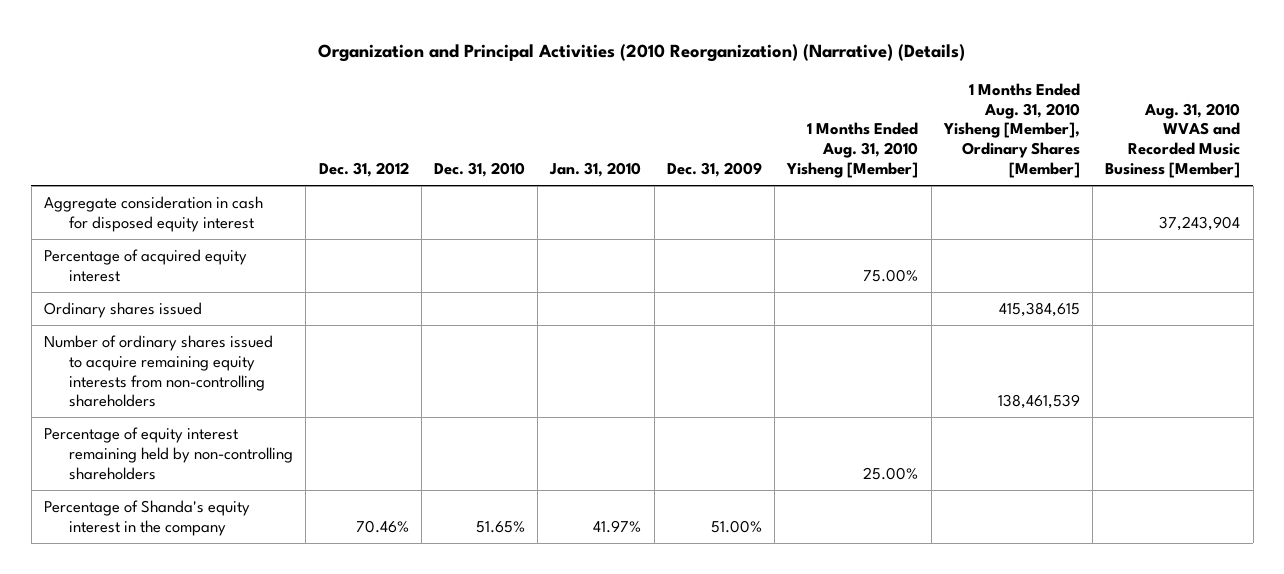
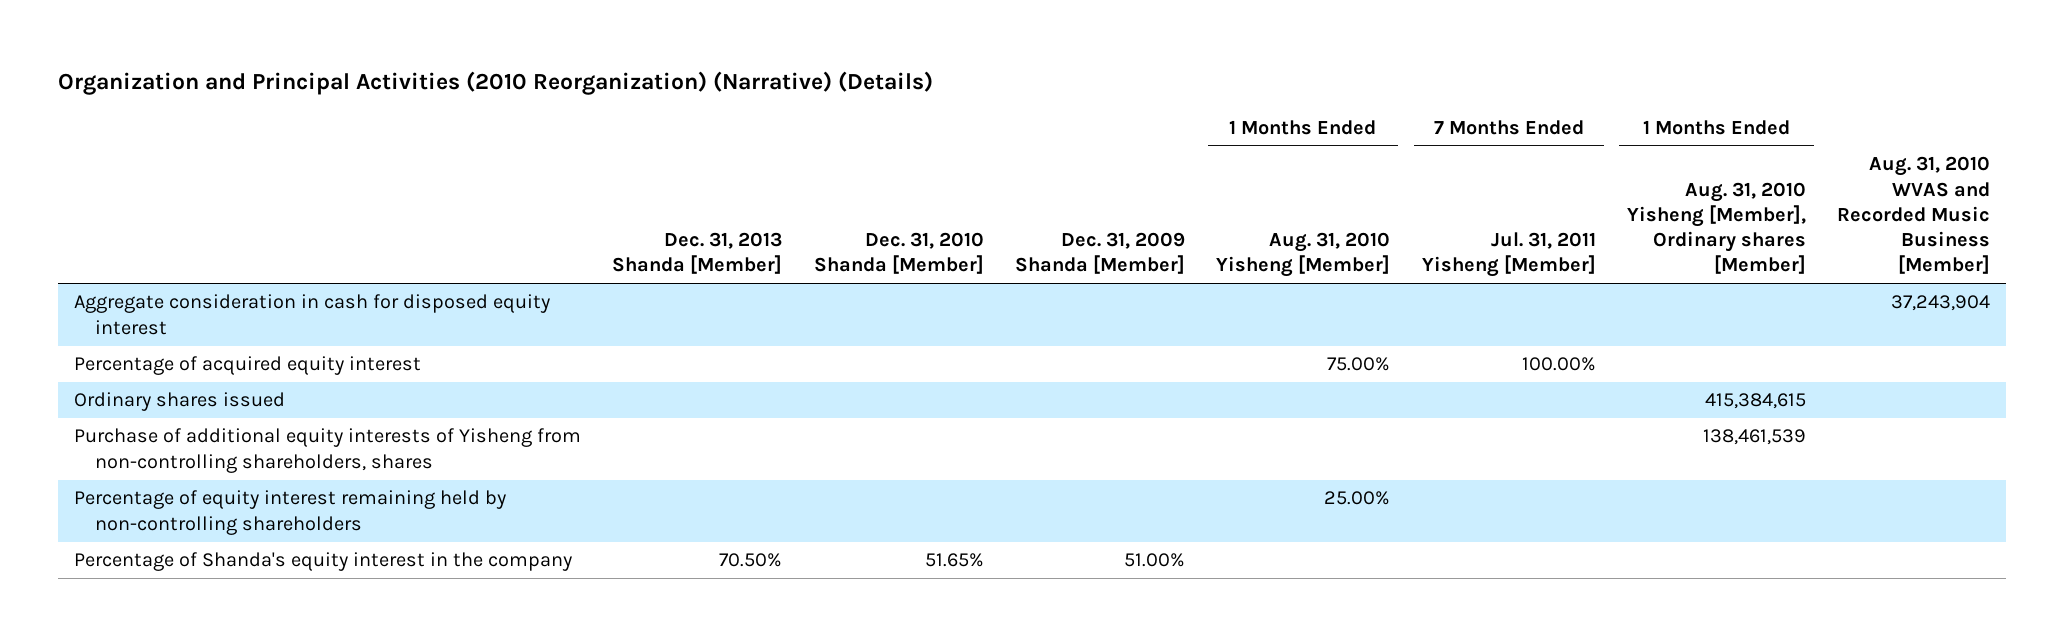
- | Dec. 31, 2012 | Dec. 31, 2010 | Jan. 31, 2010 | Dec. 31, 2009 | 1 Months Ended Aug. 31, 2010 Yisheng [Member] | 1 Months Ended Aug. 31, 2010 Yisheng [Member], Ordinary Shares [Member] | Aug. 31, 2010 WVAS and Recorded Music Business [Member]
+ | Dec. 31, 2013 Shanda [Member] | Dec. 31, 2010 Shanda [Member] | Dec. 31, 2009 Shanda [Member] | 1 Months Ended Aug. 31, 2010 Yisheng [Member] | 7 Months Ended Jul. 31, 2011 Yisheng [Member] | 1 Months Ended Aug. 31, 2010 Yisheng [Member], Ordinary shares [Member] | Aug. 31, 2010 WVAS and Recorded Music Business [Member]
- Number of ordinary shares issued to acquire remaining equity interests from non-controlling shareholders | | | | | | 138,461,539 |
+ Purchase of additional equity interests of Yisheng from non-controlling shareholders, shares | | | | | | 138,461,539 |

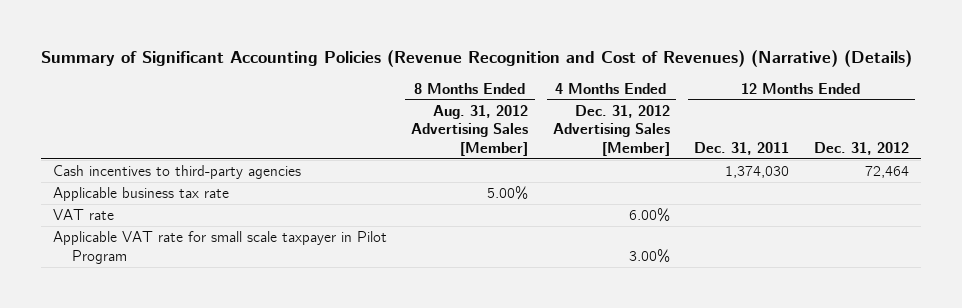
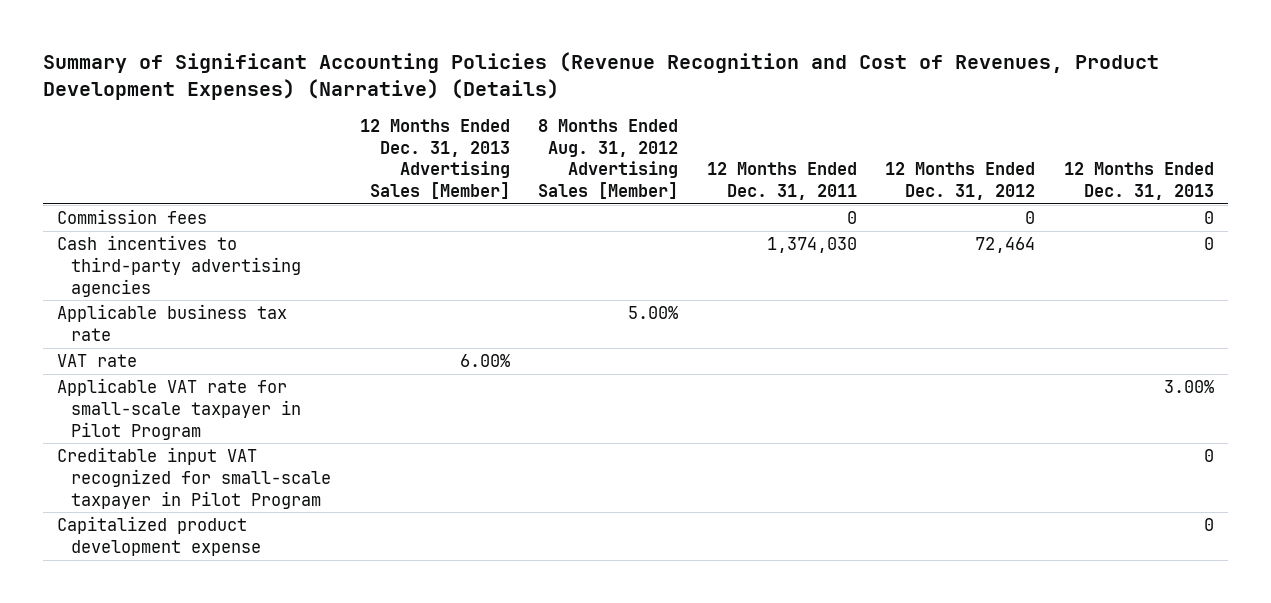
- Summary of Significant Accounting Policies (Revenue Recognition and Cost of Revenues) (Narrative) (Details)
+ Summary of Significant Accounting Policies (Revenue Recognition and Cost of Revenues, Product Development Expenses) (Narrative) (Details)
- | 8 Months Ended Aug. 31, 2012 Advertising Sales [Member] | 4 Months Ended Dec. 31, 2012 Advertising Sales [Member] | 12 Months Ended Dec. 31, 2011 | 12 Months Ended Dec. 31, 2012
+ | 12 Months Ended Dec. 31, 2013 Advertising Sales [Member] | 8 Months Ended Aug. 31, 2012 Advertising Sales [Member] | 12 Months Ended Dec. 31, 2011 | 12 Months Ended Dec. 31, 2012 | 12 Months Ended Dec. 31, 2013
- Cash incentives to third-party agencies | | | 1,374,030 | 72,464
+ Commission fees | | | 0 | 0 | 0
+ Cash incentives to third-party advertising agencies | | | 1,374,030 | 72,464 | 0
- Applicable VAT rate for small scale taxpayer in Pilot Program | | 3.00% | |
+ Applicable VAT rate for small-scale taxpayer in Pilot Program | | | | | 3.00%
+ Creditable input VAT recognized for small-scale taxpayer in Pilot Program | | | | | 0
+ Capitalized product development expense | | | | | 0

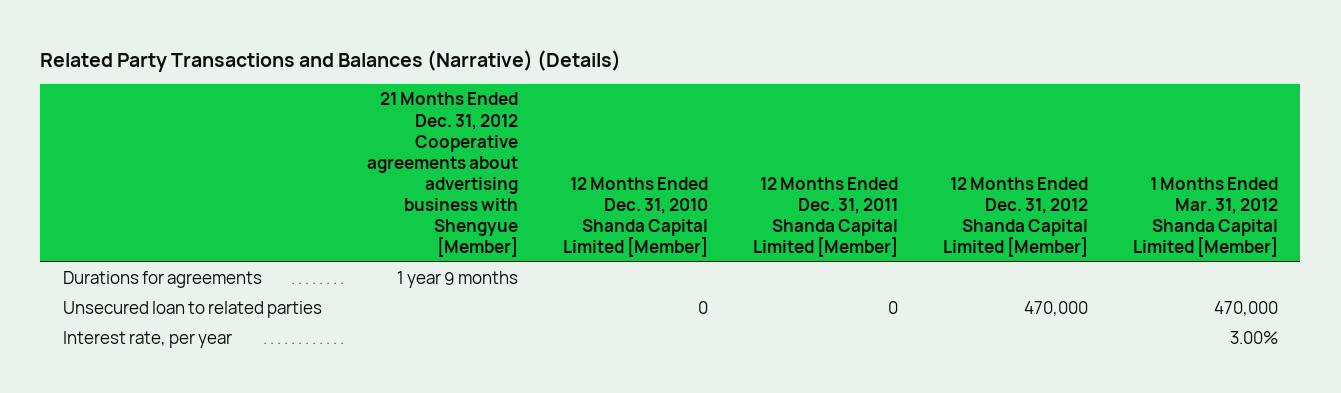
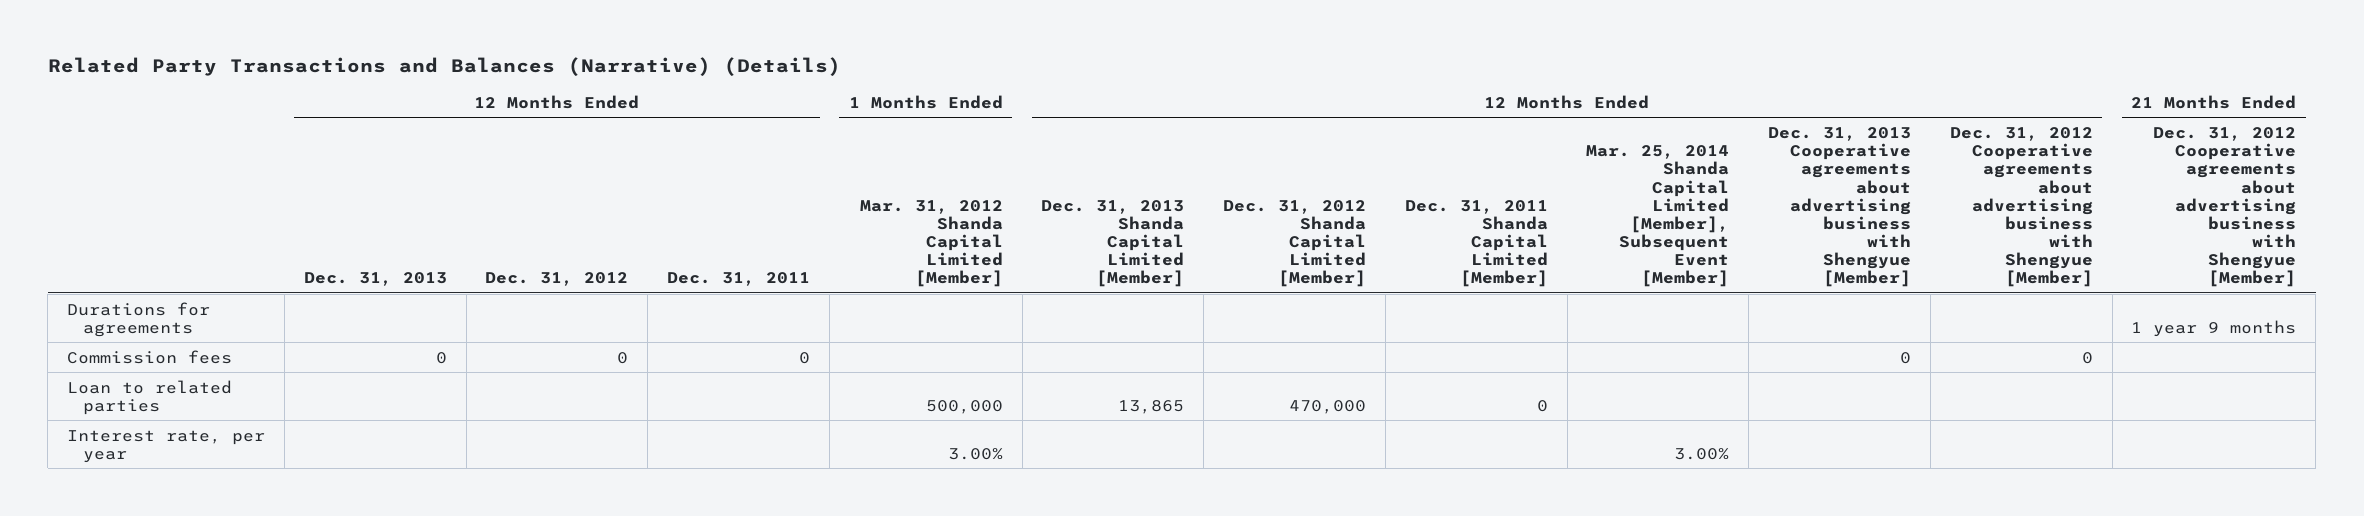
- | 21 Months Ended Dec. 31, 2012 Cooperative agreements about advertising business with Shengyue [Member] | 12 Months Ended Dec. 31, 2010 Shanda Capital Limited [Member] | 12 Months Ended Dec. 31, 2011 Shanda Capital Limited [Member] | 12 Months Ended Dec. 31, 2012 Shanda Capital Limited [Member] | 1 Months Ended Mar. 31, 2012 Shanda Capital Limited [Member]
+ | 12 Months Ended Dec. 31, 2013 | 12 Months Ended Dec. 31, 2012 | 12 Months Ended Dec. 31, 2011 | 1 Months Ended Mar. 31, 2012 Shanda Capital Limited [Member] | 12 Months Ended Dec. 31, 2013 Shanda Capital Limited [Member] | 12 Months Ended Dec. 31, 2012 Shanda Capital Limited [Member] | 12 Months Ended Dec. 31, 2011 Shanda Capital Limited [Member] | 12 Months Ended Mar. 25, 2014 Shanda Capital Limited [Member], Subsequent Event [Member] | 12 Months Ended Dec. 31, 2013 Cooperative agreements about advertising business with Shengyue [Member] | 12 Months Ended Dec. 31, 2012 Cooperative agreements about advertising business with Shengyue [Member] | 21 Months Ended Dec. 31, 2012 Cooperative agreements about advertising business with Shengyue [Member]
- Unsecured loan to related parties | | 0 | 0 | 470,000 | 470,000
+ Commission fees | 0 | 0 | 0 | | | | | | 0 | 0 |
+ Loan to related parties | | | | 500,000 | 13,865 | 470,000 | 0 | | | |

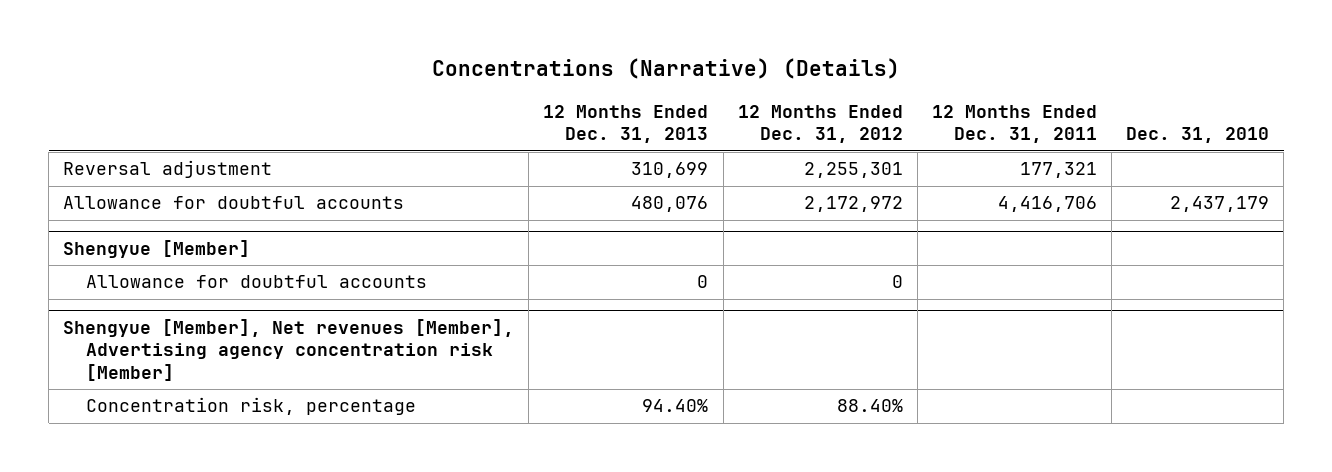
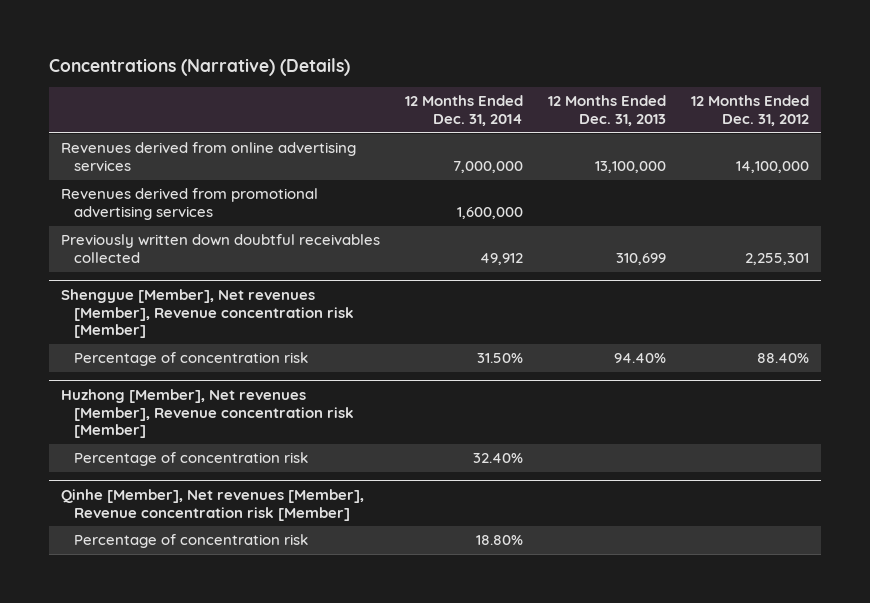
- | 12 Months Ended Dec. 31, 2013 | 12 Months Ended Dec. 31, 2012 | 12 Months Ended Dec. 31, 2011 | Dec. 31, 2010
+ | 12 Months Ended Dec. 31, 2014 | 12 Months Ended Dec. 31, 2013 | 12 Months Ended Dec. 31, 2012
- Reversal adjustment | 310,699 | 2,255,301 | 177,321 |
- Allowance for doubtful accounts | 480,076 | 2,172,972 | 4,416,706 | 2,437,179
- Shengyue [Member]
- Allowance for doubtful accounts | 0 | 0 | |
- Shengyue [Member], Net revenues [Member], Advertising agency concentration risk [Member]
- Concentration risk, percentage | 94.40% | 88.40% | |
+ Revenues derived from online advertising services | 7,000,000 | 13,100,000 | 14,100,000
+ Revenues derived from promotional advertising services | 1,600,000 | |
+ Previously written down doubtful receivables collected | 49,912 | 310,699 | 2,255,301
+ Shengyue [Member], Net revenues [Member], Revenue concentration risk [Member]
+ Percentage of concentration risk | 31.50% | 94.40% | 88.40%
+ Huzhong [Member], Net revenues [Member], Revenue concentration risk [Member]
+ Percentage of concentration risk | 32.40% | |
+ Qinhe [Member], Net revenues [Member], Revenue concentration risk [Member]
+ Percentage of concentration risk | 18.80% | |

